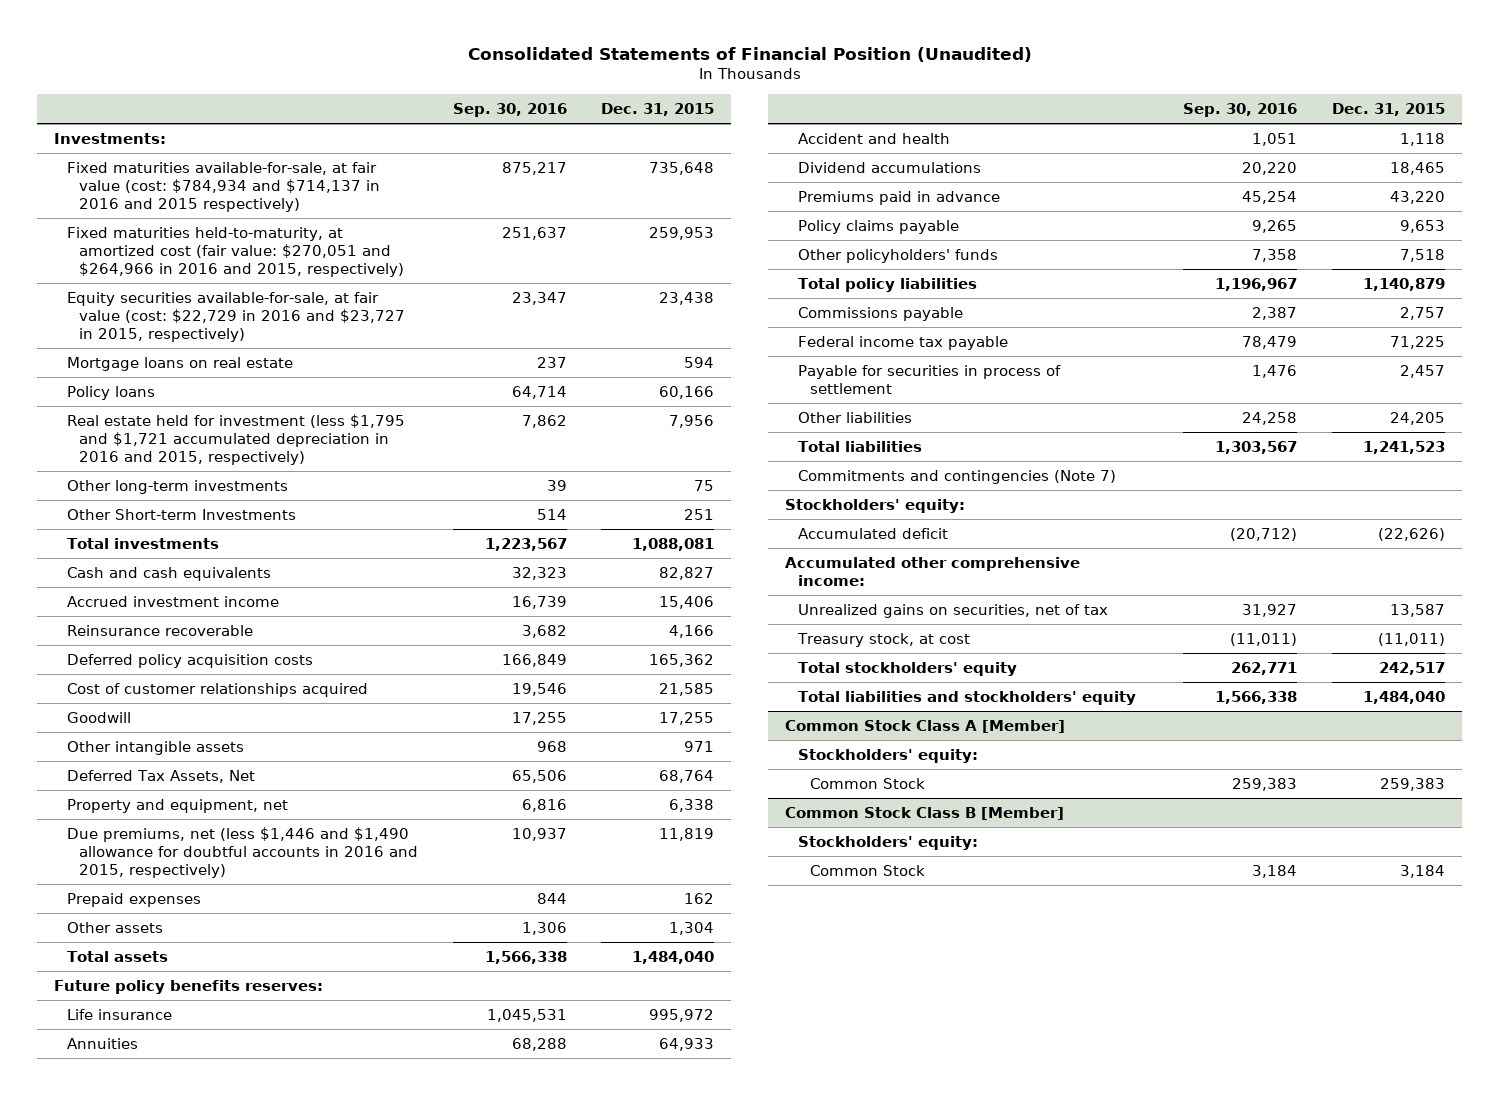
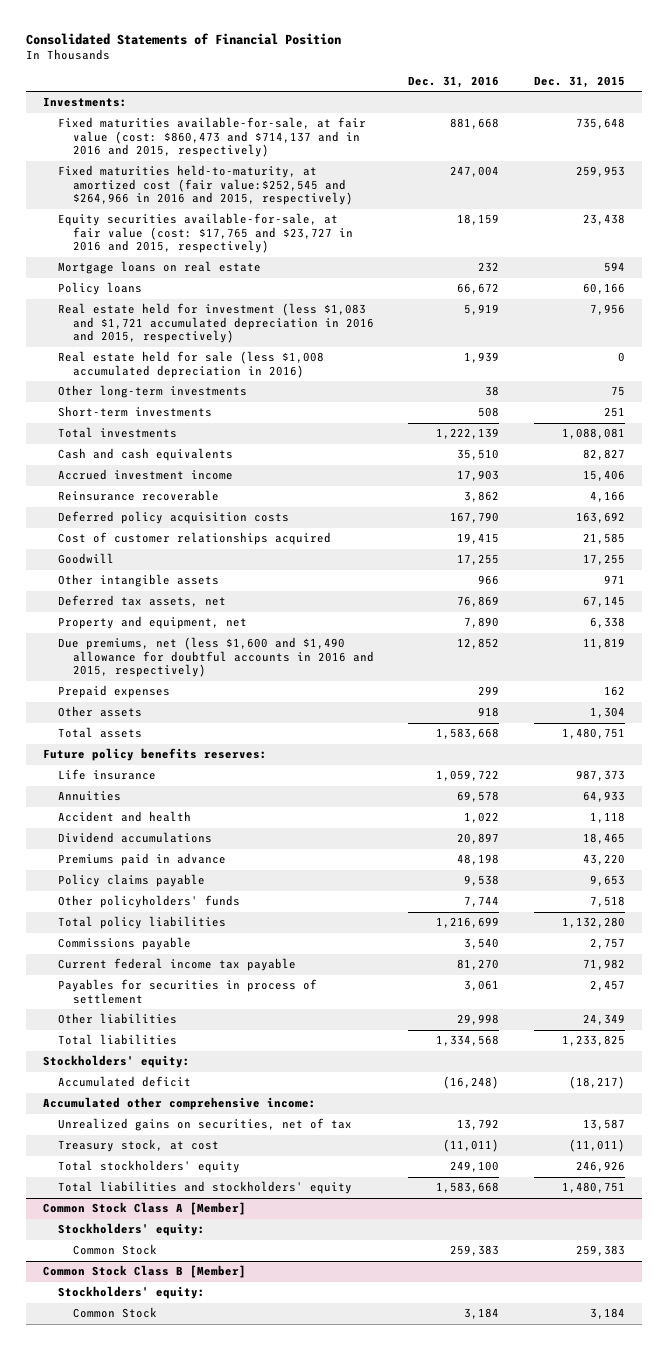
- Consolidated Statements of Financial Position (Unaudited)
+ Consolidated Statements of Financial Position
- | Sep. 30, 2016 | Dec. 31, 2015
+ | Dec. 31, 2016 | Dec. 31, 2015
- Fixed maturities available-for-sale, at fair value (cost: $784,934 and $714,137 in 2016 and 2015 respectively) | 875,217 | 735,648
- Fixed maturities held-to-maturity, at amortized cost (fair value: $270,051 and $264,966 in 2016 and 2015, respectively) | 251,637 | 259,953
- Equity securities available-for-sale, at fair value (cost: $22,729 in 2016 and $23,727 in 2015, respectively) | 23,347 | 23,438
+ Fixed maturities available-for-sale, at fair value (cost: $860,473 and $714,137 and in 2016 and 2015, respectively) | 881,668 | 735,648
+ Fixed maturities held-to-maturity, at amortized cost (fair value:$252,545 and $264,966 in 2016 and 2015, respectively) | 247,004 | 259,953
+ Equity securities available-for-sale, at fair value (cost: $17,765 and $23,727 in 2016 and 2015, respectively) | 18,159 | 23,438
- Real estate held for investment (less $1,795 and $1,721 accumulated depreciation in 2016 and 2015, respectively) | 7,862 | 7,956
+ Real estate held for investment (less $1,083 and $1,721 accumulated depreciation in 2016 and 2015, respectively) | 5,919 | 7,956
+ Real estate held for sale (less $1,008 accumulated depreciation in 2016) | 1,939 | 0
- Other Short-term Investments | 514 | 251
+ Short-term investments | 508 | 251
- Deferred policy acquisition costs | 166,849 | 165,362
+ Deferred policy acquisition costs | 167,790 | 163,692
- Deferred Tax Assets, Net | 65,506 | 68,764
+ Deferred tax assets, net | 76,869 | 67,145
- Due premiums, net (less $1,446 and $1,490 allowance for doubtful accounts in 2016 and 2015, respectively) | 10,937 | 11,819
+ Due premiums, net (less $1,600 and $1,490 allowance for doubtful accounts in 2016 and 2015, respectively) | 12,852 | 11,819
- Total assets | 1,566,338 | 1,484,040
+ Total assets | 1,583,668 | 1,480,751
- Life insurance | 1,045,531 | 995,972
+ Life insurance | 1,059,722 | 987,373
- Total policy liabilities | 1,196,967 | 1,140,879
+ Total policy liabilities | 1,216,699 | 1,132,280
- Federal income tax payable | 78,479 | 71,225
- Payable for securities in process of settlement | 1,476 | 2,457
- Other liabilities | 24,258 | 24,205
- Total liabilities | 1,303,567 | 1,241,523
- Commitments and contingencies (Note 7)
+ Current federal income tax payable | 81,270 | 71,982
+ Payables for securities in process of settlement | 3,061 | 2,457
+ Other liabilities | 29,998 | 24,349
+ Total liabilities | 1,334,568 | 1,233,825
- Accumulated deficit | (20,712) | (22,626)
+ Accumulated deficit | (16,248) | (18,217)
- Total stockholders' equity | 262,771 | 242,517
- Total liabilities and stockholders' equity | 1,566,338 | 1,484,040
+ Total stockholders' equity | 249,100 | 246,926
+ Total liabilities and stockholders' equity | 1,583,668 | 1,480,751

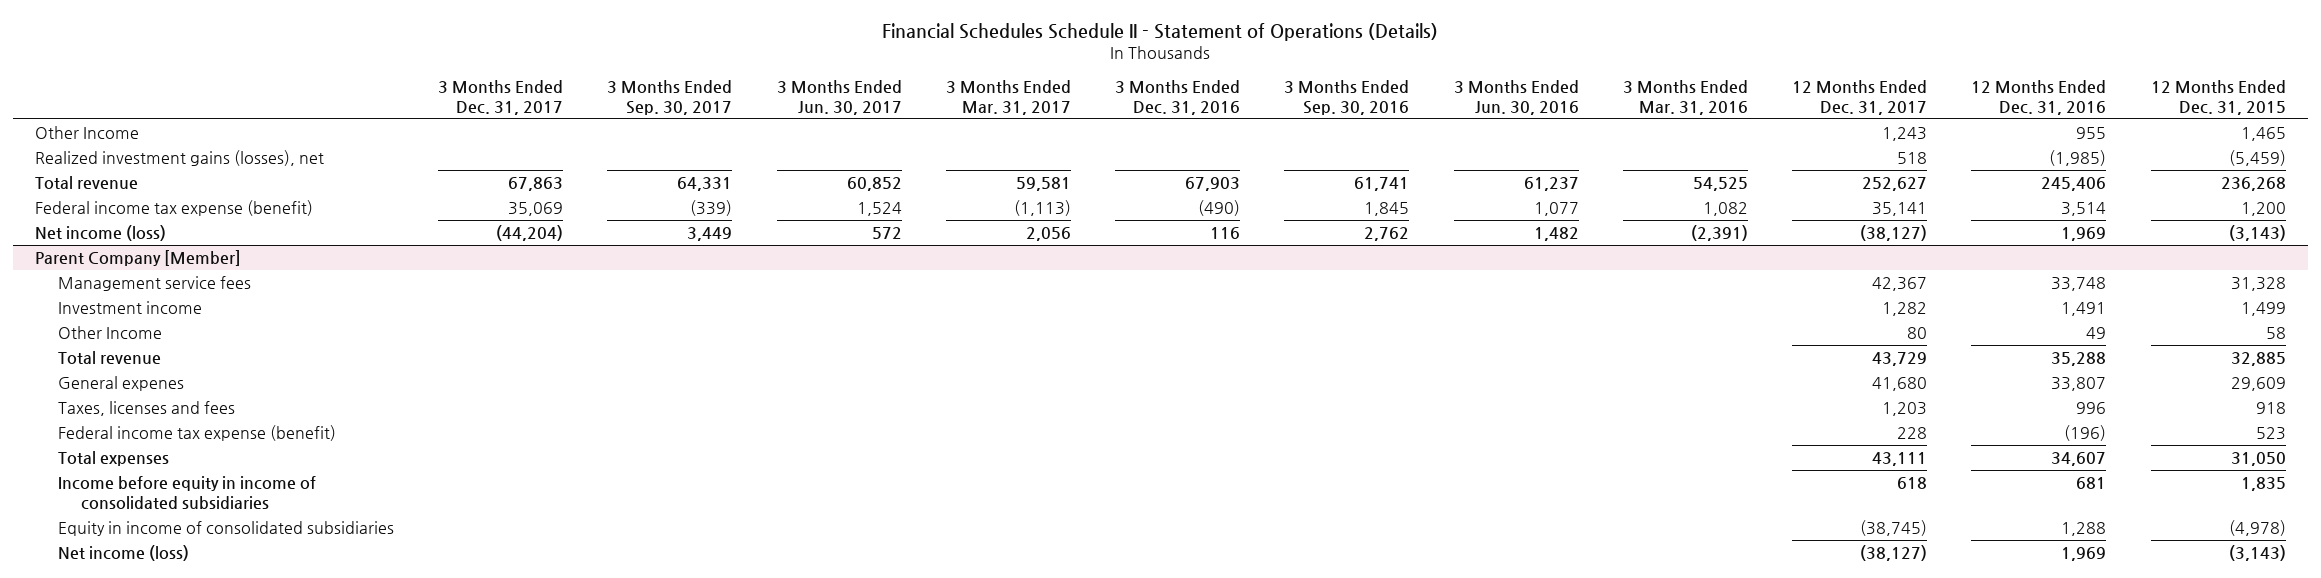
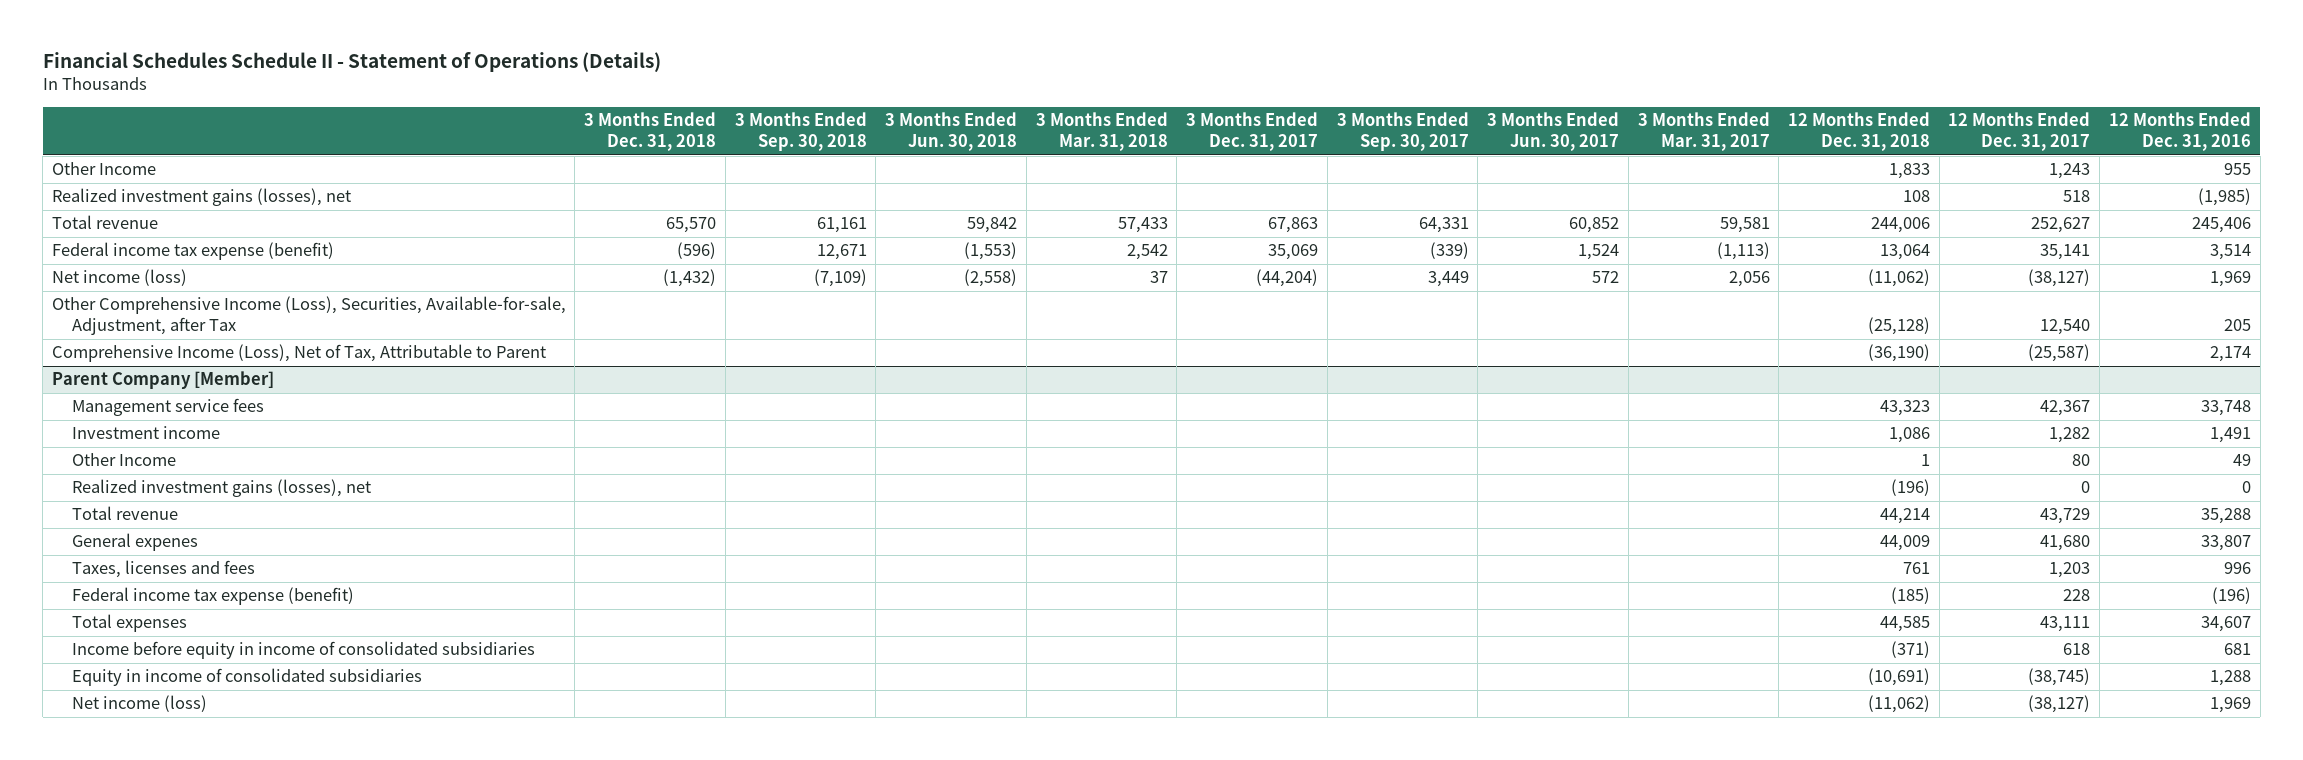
- | 3 Months Ended Dec. 31, 2017 | 3 Months Ended Sep. 30, 2017 | 3 Months Ended Jun. 30, 2017 | 3 Months Ended Mar. 31, 2017 | 3 Months Ended Dec. 31, 2016 | 3 Months Ended Sep. 30, 2016 | 3 Months Ended Jun. 30, 2016 | 3 Months Ended Mar. 31, 2016 | 12 Months Ended Dec. 31, 2017 | 12 Months Ended Dec. 31, 2016 | 12 Months Ended Dec. 31, 2015
+ | 3 Months Ended Dec. 31, 2018 | 3 Months Ended Sep. 30, 2018 | 3 Months Ended Jun. 30, 2018 | 3 Months Ended Mar. 31, 2018 | 3 Months Ended Dec. 31, 2017 | 3 Months Ended Sep. 30, 2017 | 3 Months Ended Jun. 30, 2017 | 3 Months Ended Mar. 31, 2017 | 12 Months Ended Dec. 31, 2018 | 12 Months Ended Dec. 31, 2017 | 12 Months Ended Dec. 31, 2016
+ Other Comprehensive Income (Loss), Securities, Available-for-sale, Adjustment, after Tax | | | | | | | | | (25,128) | 12,540 | 205
+ Comprehensive Income (Loss), Net of Tax, Attributable to Parent | | | | | | | | | (36,190) | (25,587) | 2,174
@ Parent Company [Member]
+ Realized investment gains (losses), net | | | | | | | | | (196) | 0 | 0

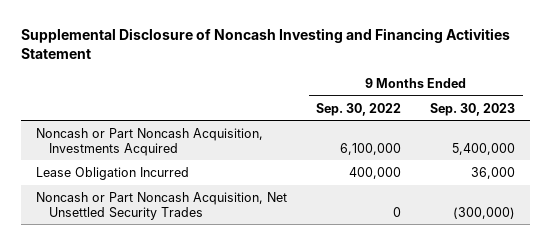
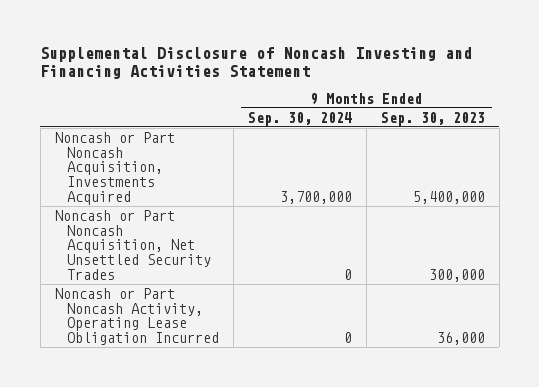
- | 9 Months Ended Sep. 30, 2022 | 9 Months Ended Sep. 30, 2023
+ | 9 Months Ended Sep. 30, 2024 | 9 Months Ended Sep. 30, 2023
- Lease Obligation Incurred | 400,000 | 36,000
- Noncash or Part Noncash Acquisition, Net Unsettled Security Trades | 0 | (300,000)
+ Noncash or Part Noncash Acquisition, Net Unsettled Security Trades | 0 | 300,000
+ Noncash or Part Noncash Activity, Operating Lease Obligation Incurred | 0 | 36,000

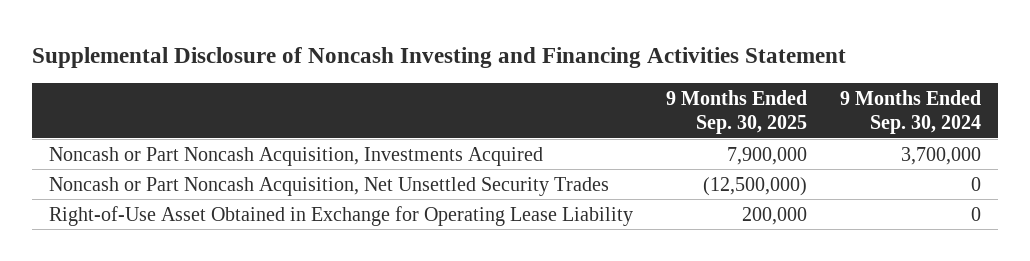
- | 9 Months Ended Sep. 30, 2024 | 9 Months Ended Sep. 30, 2023
+ | 9 Months Ended Sep. 30, 2025 | 9 Months Ended Sep. 30, 2024
- Noncash or Part Noncash Activity, Operating Lease Obligation Incurred | 0 | 36,000
+ Right-of-Use Asset Obtained in Exchange for Operating Lease Liability | 200,000 | 0

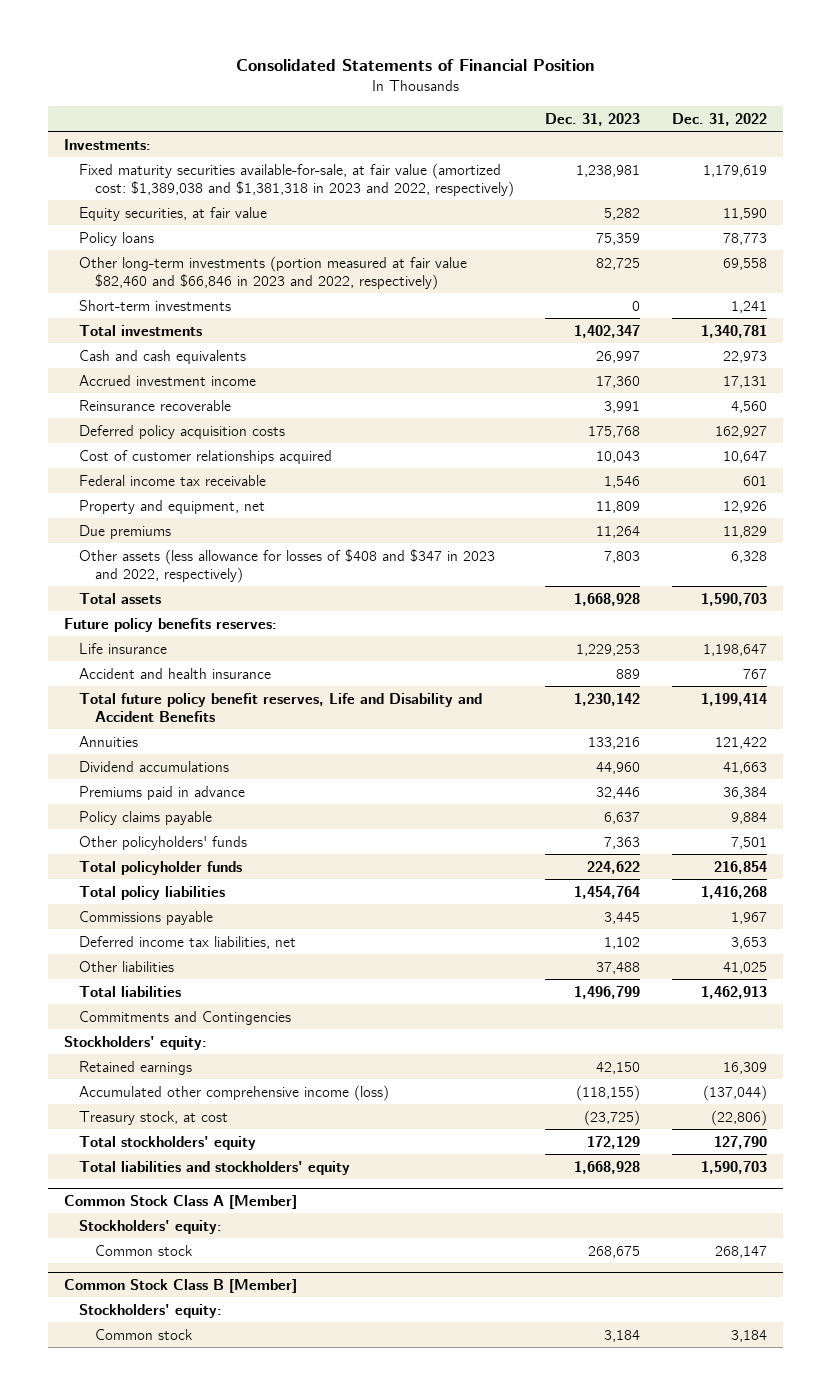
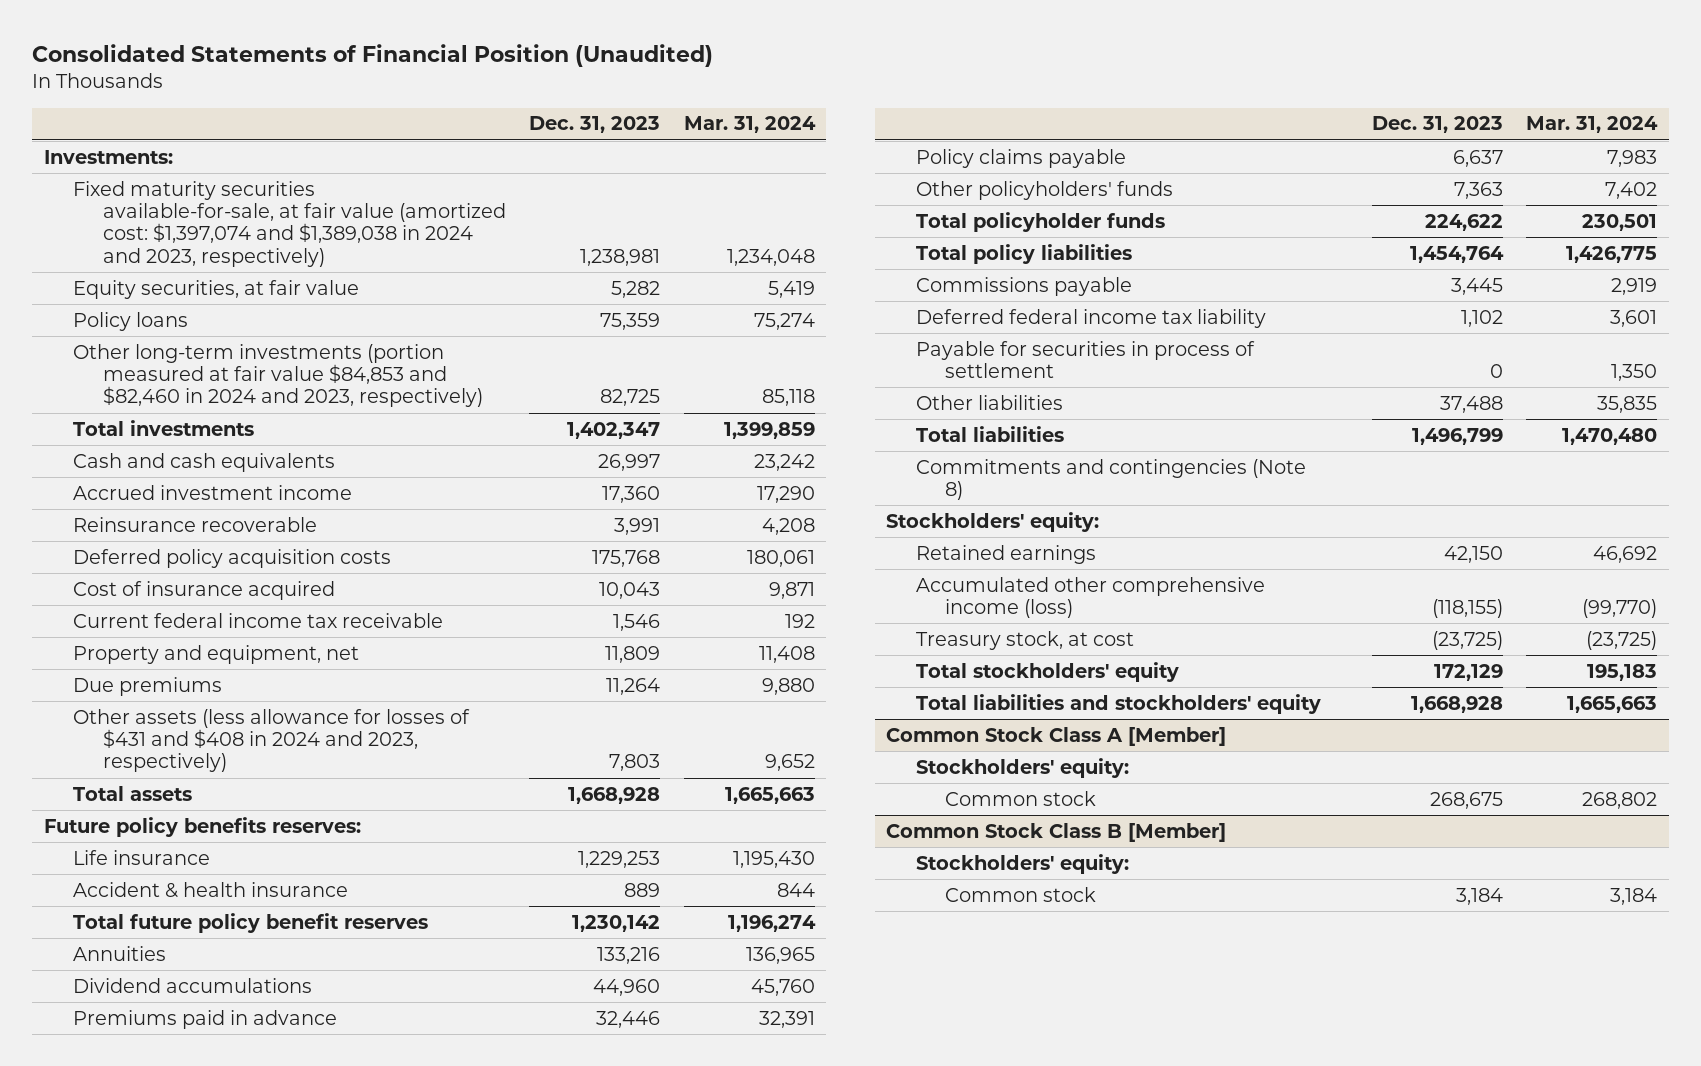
- Consolidated Statements of Financial Position
+ Consolidated Statements of Financial Position (Unaudited)
- | Dec. 31, 2023 | Dec. 31, 2022
+ | Dec. 31, 2023 | Mar. 31, 2024
- Fixed maturity securities available-for-sale, at fair value (amortized cost: $1,389,038 and $1,381,318 in 2023 and 2022, respectively) | 1,238,981 | 1,179,619
+ Fixed maturity securities available-for-sale, at fair value (amortized cost: $1,397,074 and $1,389,038 in 2024 and 2023, respectively) | 1,238,981 | 1,234,048
- Other long-term investments (portion measured at fair value $82,460 and $66,846 in 2023 and 2022, respectively) | 82,725 | 69,558
- Short-term investments | 0 | 1,241
+ Other long-term investments (portion measured at fair value $84,853 and $82,460 in 2024 and 2023, respectively) | 82,725 | 85,118
- Cost of customer relationships acquired | 10,043 | 10,647
- Federal income tax receivable | 1,546 | 601
+ Cost of insurance acquired | 10,043 | 9,871
+ Current federal income tax receivable | 1,546 | 192
- Other assets (less allowance for losses of $408 and $347 in 2023 and 2022, respectively) | 7,803 | 6,328
+ Other assets (less allowance for losses of $431 and $408 in 2024 and 2023, respectively) | 7,803 | 9,652
- Accident and health insurance | 889 | 767
- Total future policy benefit reserves, Life and Disability and Accident Benefits | 1,230,142 | 1,199,414
+ Accident & health insurance | 889 | 844
+ Total future policy benefit reserves | 1,230,142 | 1,196,274
- Deferred income tax liabilities, net | 1,102 | 3,653
+ Deferred federal income tax liability | 1,102 | 3,601
+ Payable for securities in process of settlement | 0 | 1,350
- Commitments and Contingencies
+ Commitments and contingencies (Note 8)

